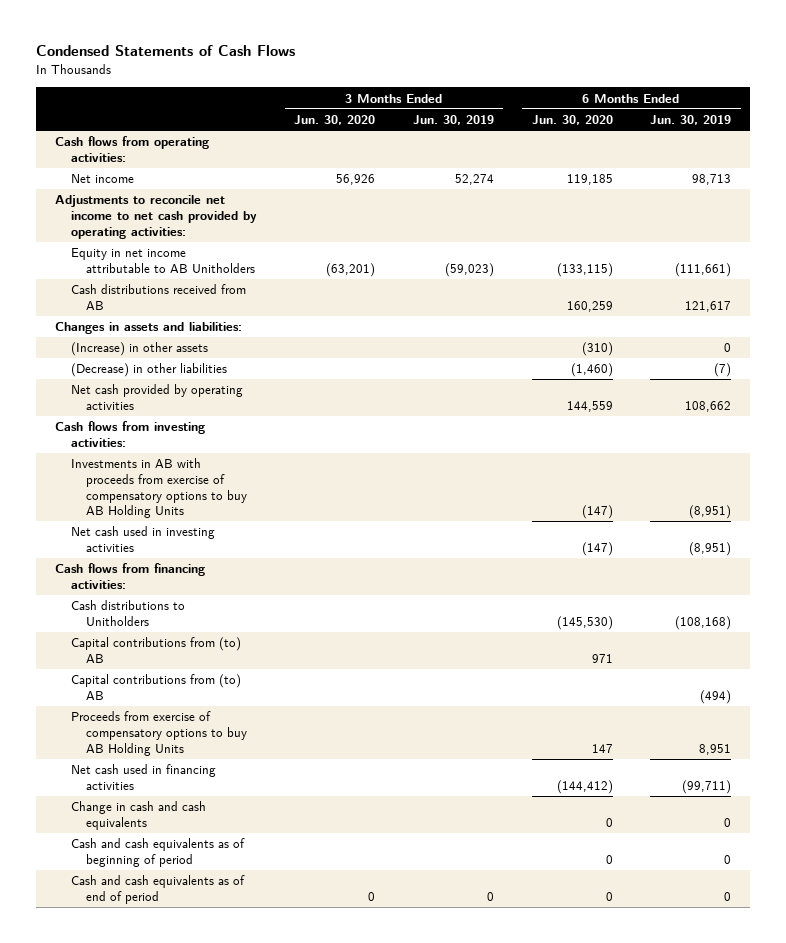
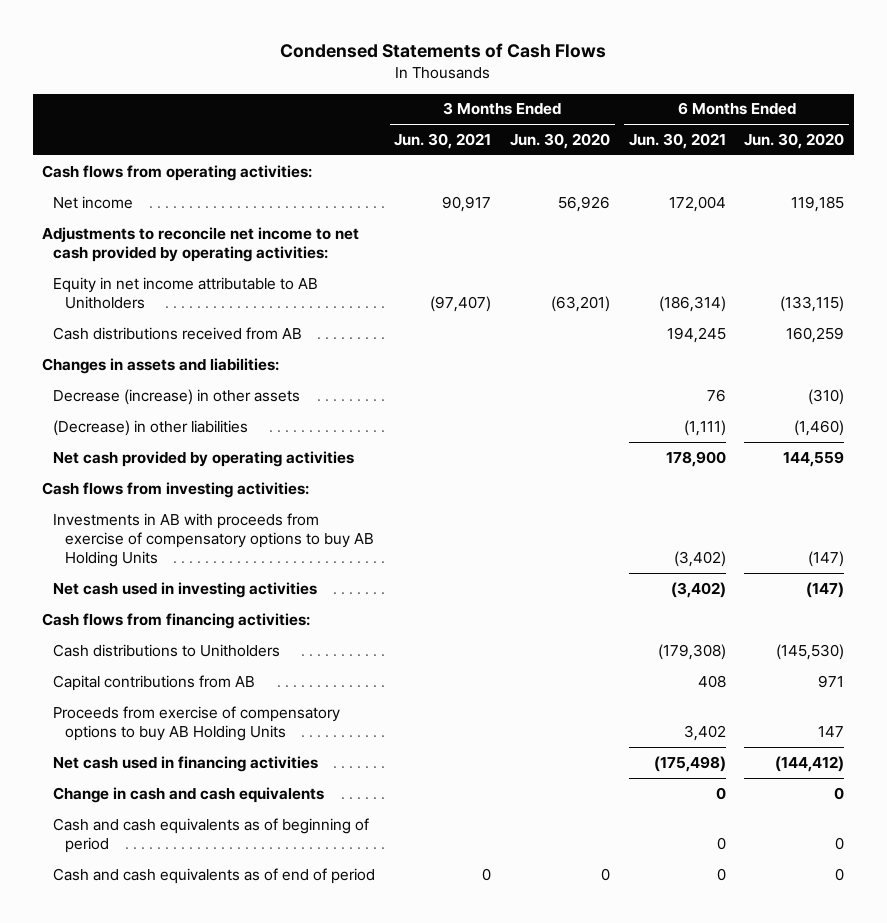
- | 3 Months Ended Jun. 30, 2020 | 3 Months Ended Jun. 30, 2019 | 6 Months Ended Jun. 30, 2020 | 6 Months Ended Jun. 30, 2019
+ | 3 Months Ended Jun. 30, 2021 | 3 Months Ended Jun. 30, 2020 | 6 Months Ended Jun. 30, 2021 | 6 Months Ended Jun. 30, 2020
- (Increase) in other assets | | | (310) | 0
+ Decrease (increase) in other assets | | | 76 | (310)
- Capital contributions from (to) AB | | | 971 |
- Capital contributions from (to) AB | | | | (494)
+ Capital contributions from AB | | | 408 | 971

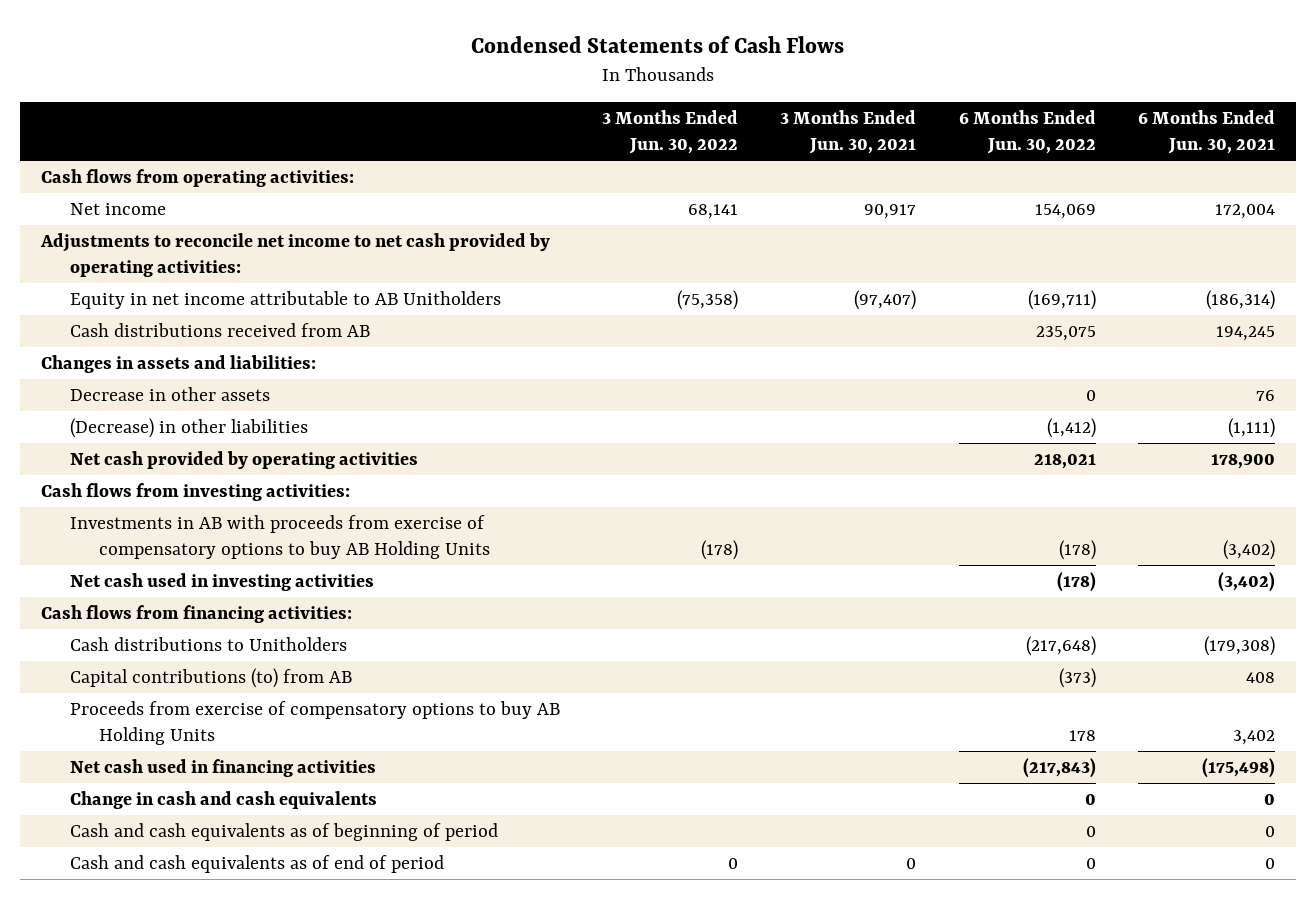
- | 3 Months Ended Jun. 30, 2021 | 3 Months Ended Jun. 30, 2020 | 6 Months Ended Jun. 30, 2021 | 6 Months Ended Jun. 30, 2020
+ | 3 Months Ended Jun. 30, 2022 | 3 Months Ended Jun. 30, 2021 | 6 Months Ended Jun. 30, 2022 | 6 Months Ended Jun. 30, 2021
- Decrease (increase) in other assets | | | 76 | (310)
+ Decrease in other assets | | | 0 | 76
- Capital contributions from AB | | | 408 | 971
+ Capital contributions (to) from AB | | | (373) | 408

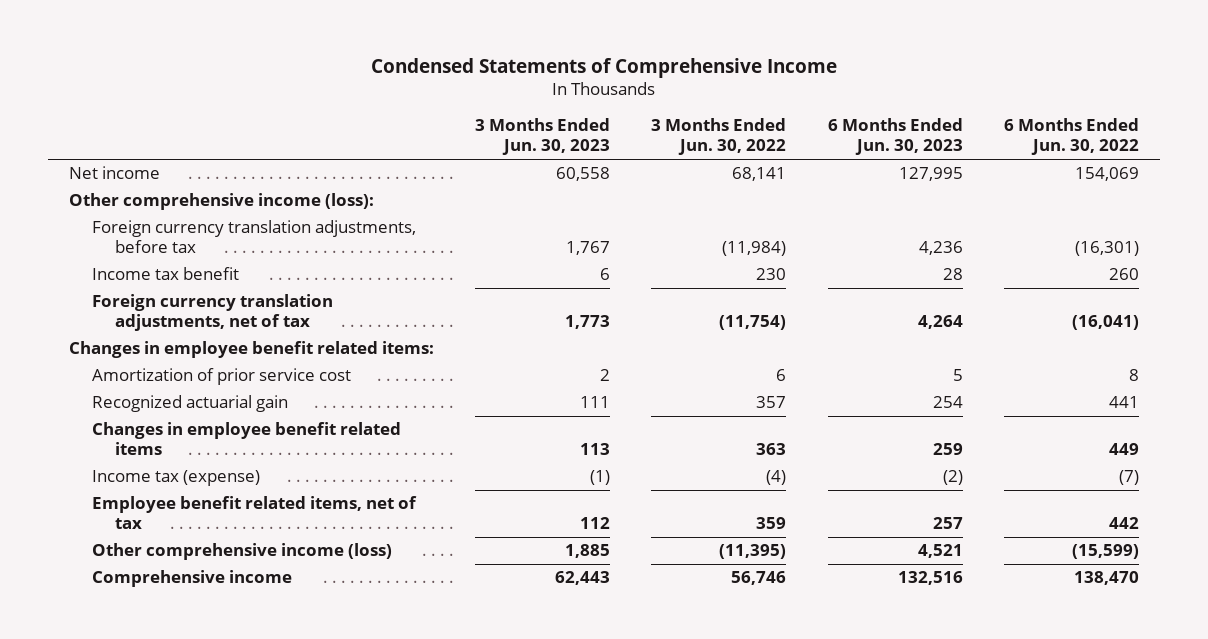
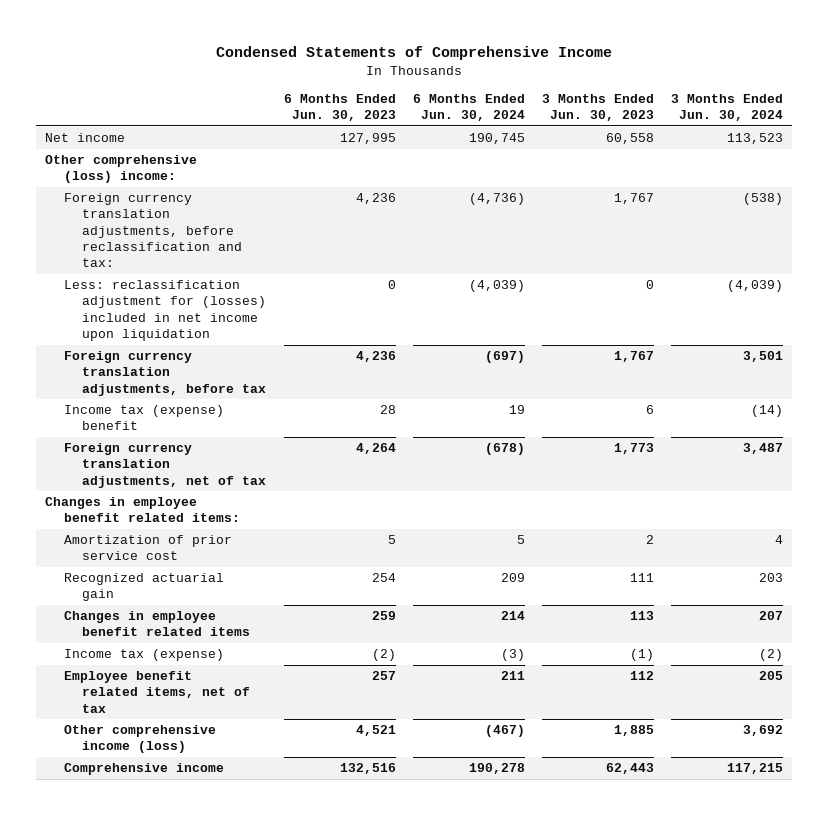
- | 3 Months Ended Jun. 30, 2023 | 3 Months Ended Jun. 30, 2022 | 6 Months Ended Jun. 30, 2023 | 6 Months Ended Jun. 30, 2022
+ | 6 Months Ended Jun. 30, 2023 | 6 Months Ended Jun. 30, 2024 | 3 Months Ended Jun. 30, 2023 | 3 Months Ended Jun. 30, 2024
- Other comprehensive income (loss):
+ Other comprehensive (loss) income:
+ Foreign currency translation adjustments, before reclassification and tax: | 4,236 | (4,736) | 1,767 | (538)
+ Less: reclassification adjustment for (losses) included in net income upon liquidation | 0 | (4,039) | 0 | (4,039)
- Income tax benefit | 6 | 230 | 28 | 260
+ Income tax (expense) benefit | 28 | 19 | 6 | (14)

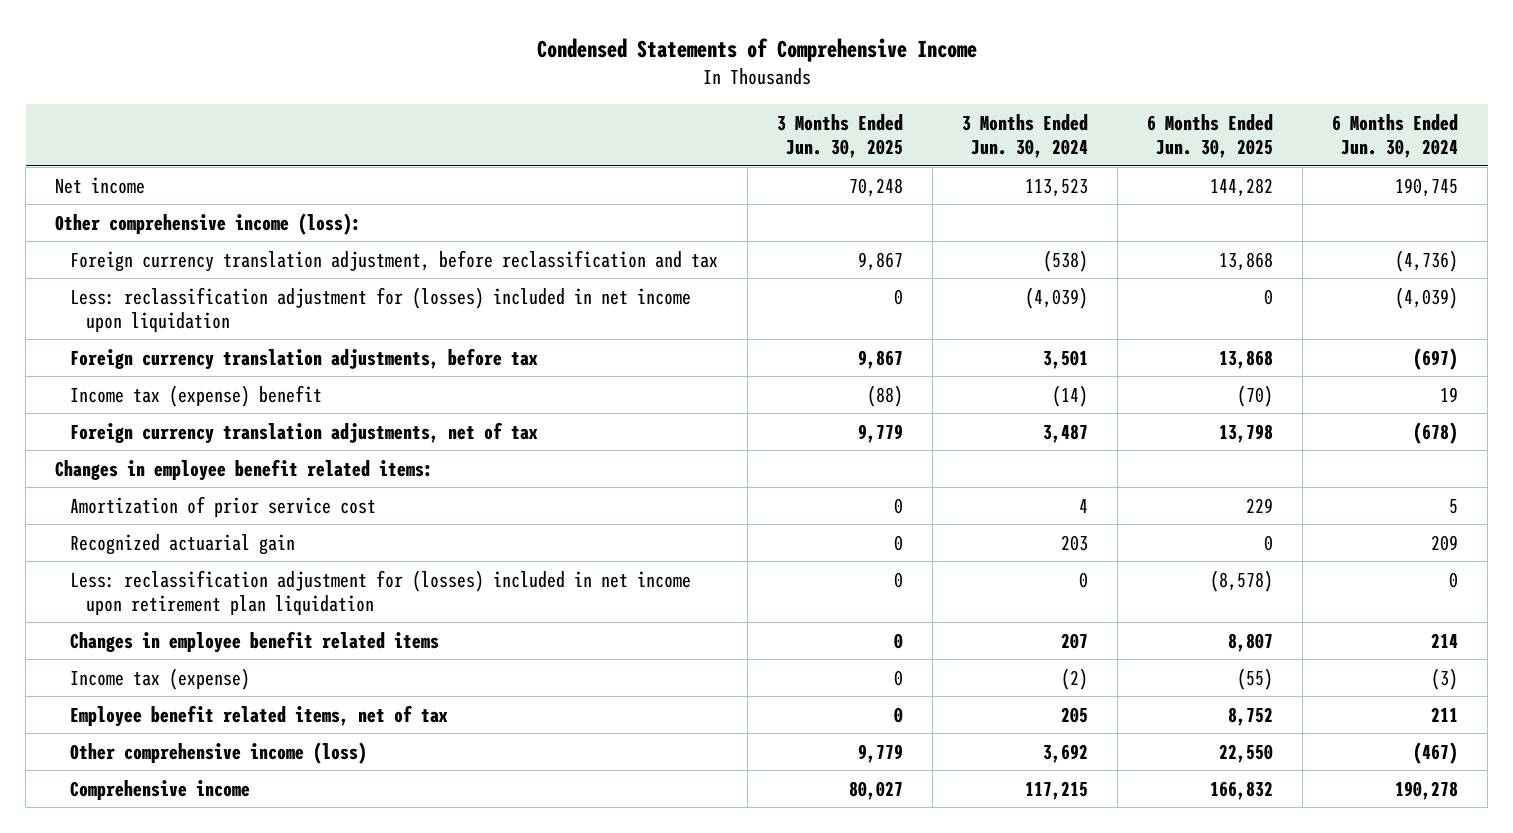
- | 6 Months Ended Jun. 30, 2023 | 6 Months Ended Jun. 30, 2024 | 3 Months Ended Jun. 30, 2023 | 3 Months Ended Jun. 30, 2024
+ | 3 Months Ended Jun. 30, 2025 | 3 Months Ended Jun. 30, 2024 | 6 Months Ended Jun. 30, 2025 | 6 Months Ended Jun. 30, 2024
- Other comprehensive (loss) income:
- Foreign currency translation adjustments, before reclassification and tax: | 4,236 | (4,736) | 1,767 | (538)
+ Other comprehensive income (loss):
+ Foreign currency translation adjustment, before reclassification and tax | 9,867 | (538) | 13,868 | (4,736)
+ Less: reclassification adjustment for (losses) included in net income upon retirement plan liquidation | 0 | 0 | (8,578) | 0

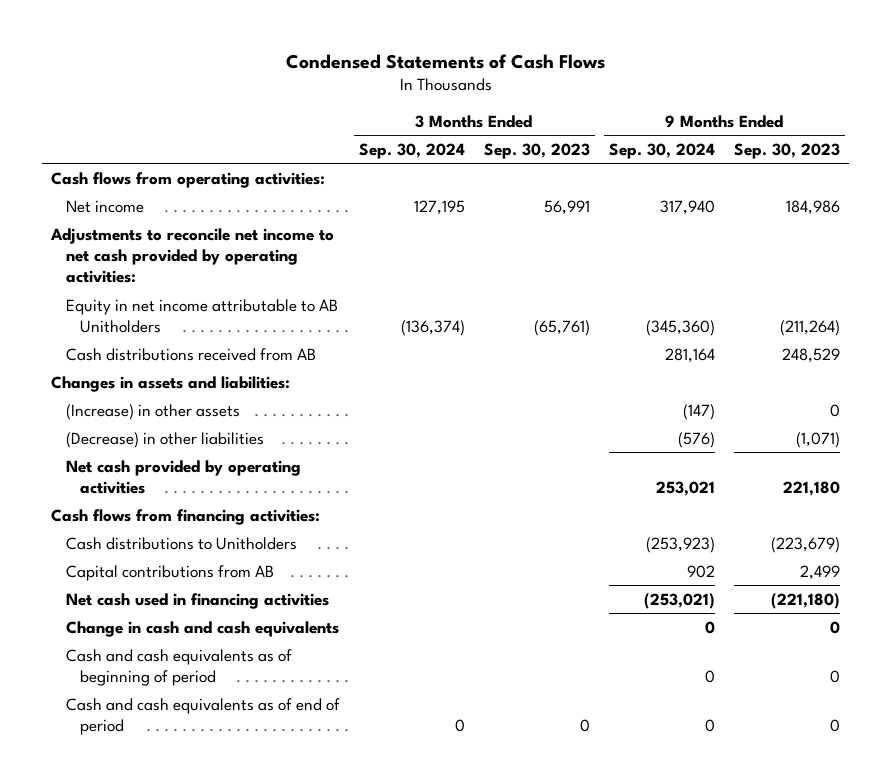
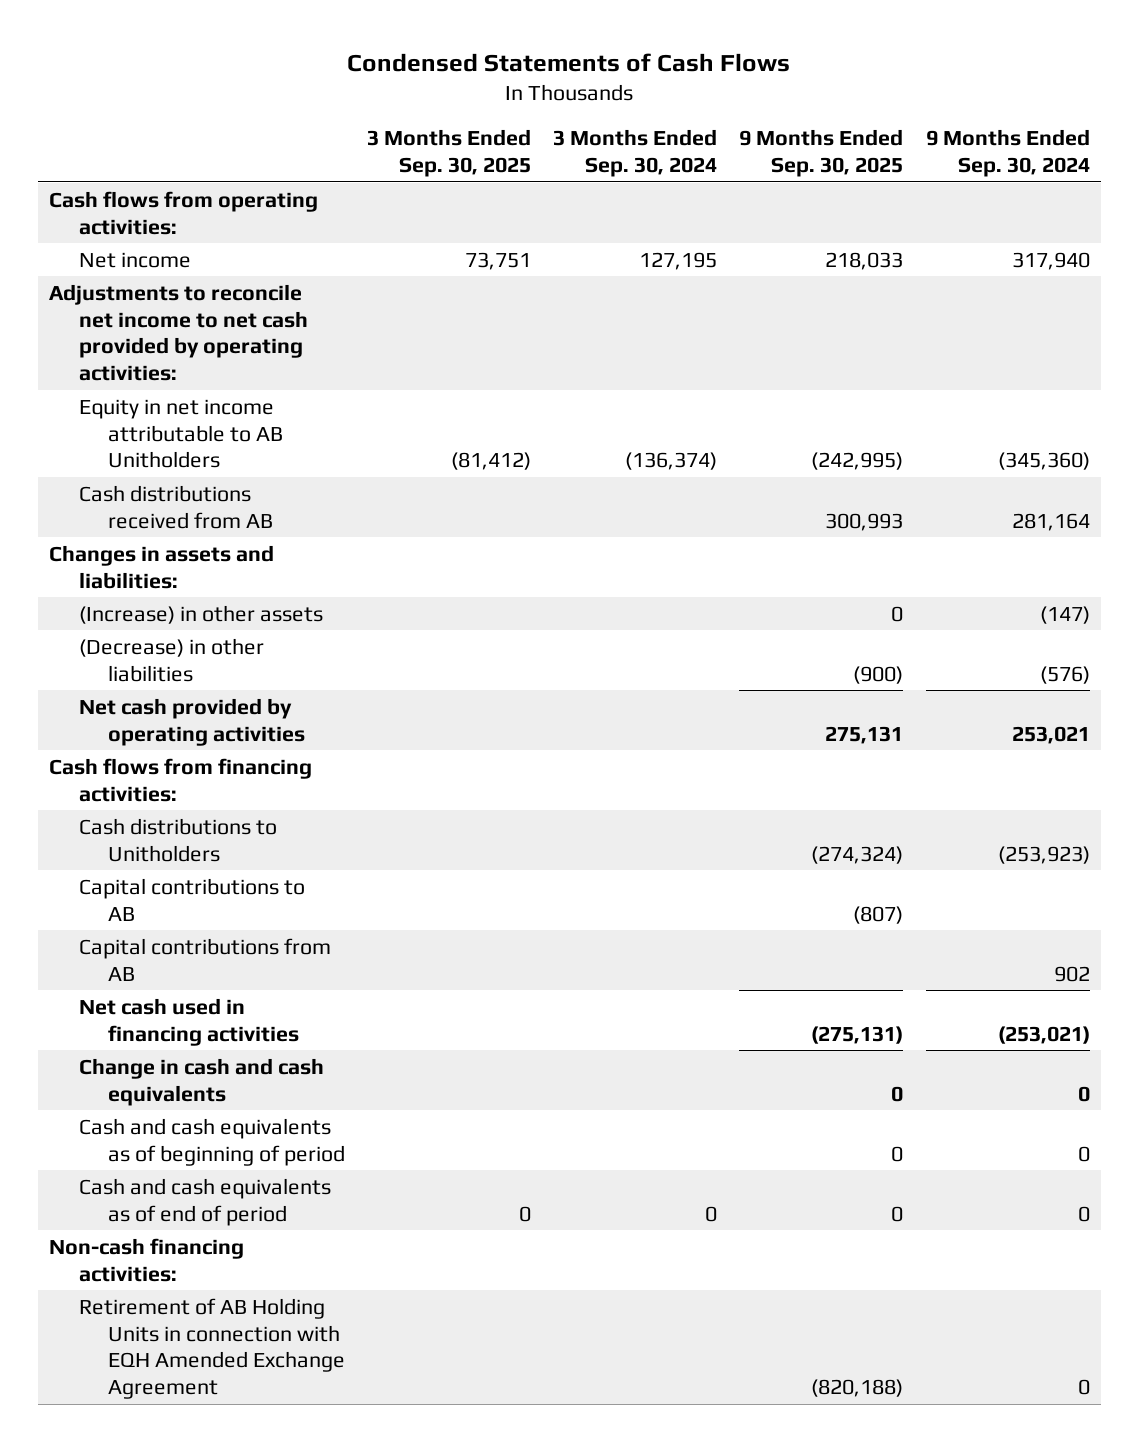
- | 3 Months Ended Sep. 30, 2024 | 3 Months Ended Sep. 30, 2023 | 9 Months Ended Sep. 30, 2024 | 9 Months Ended Sep. 30, 2023
+ | 3 Months Ended Sep. 30, 2025 | 3 Months Ended Sep. 30, 2024 | 9 Months Ended Sep. 30, 2025 | 9 Months Ended Sep. 30, 2024
+ Capital contributions to AB | | | (807) |
+ Non-cash financing activities:
+ Retirement of AB Holding Units in connection with EQH Amended Exchange Agreement | | | (820,188) | 0

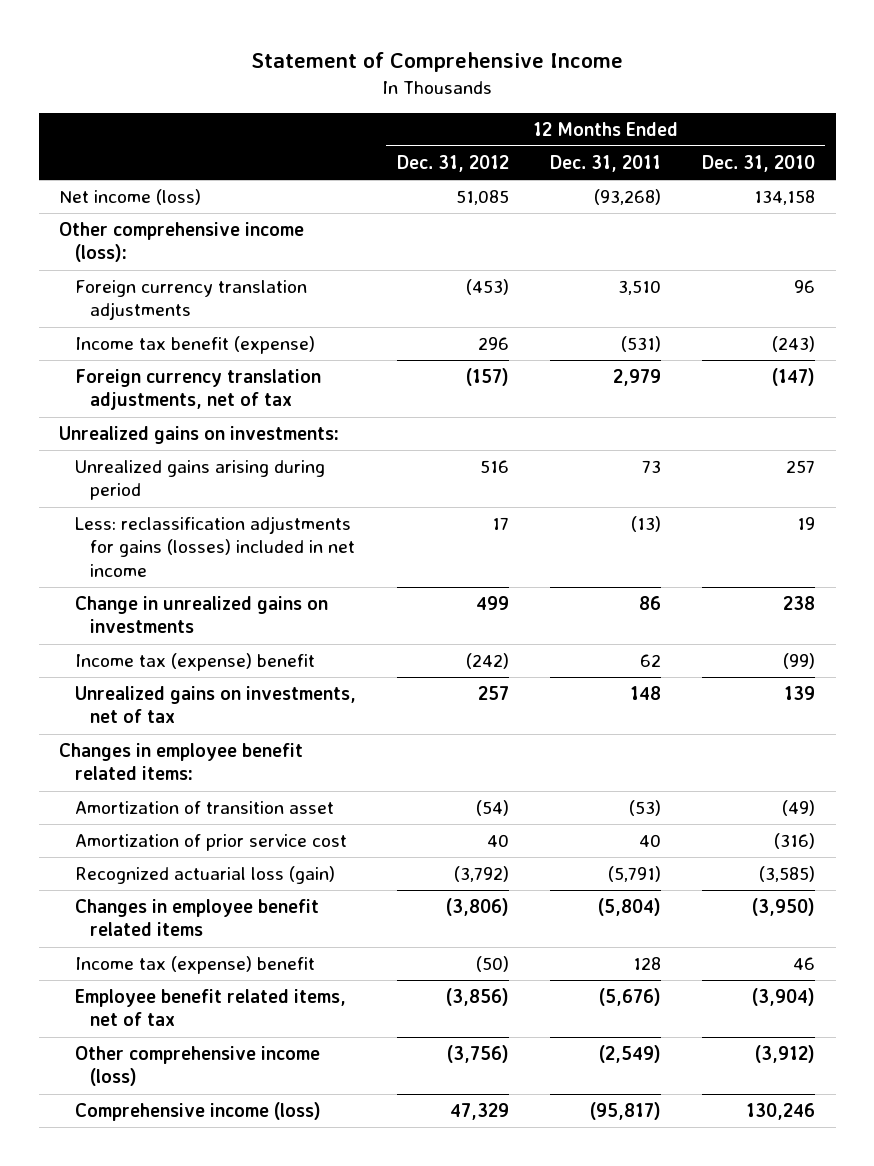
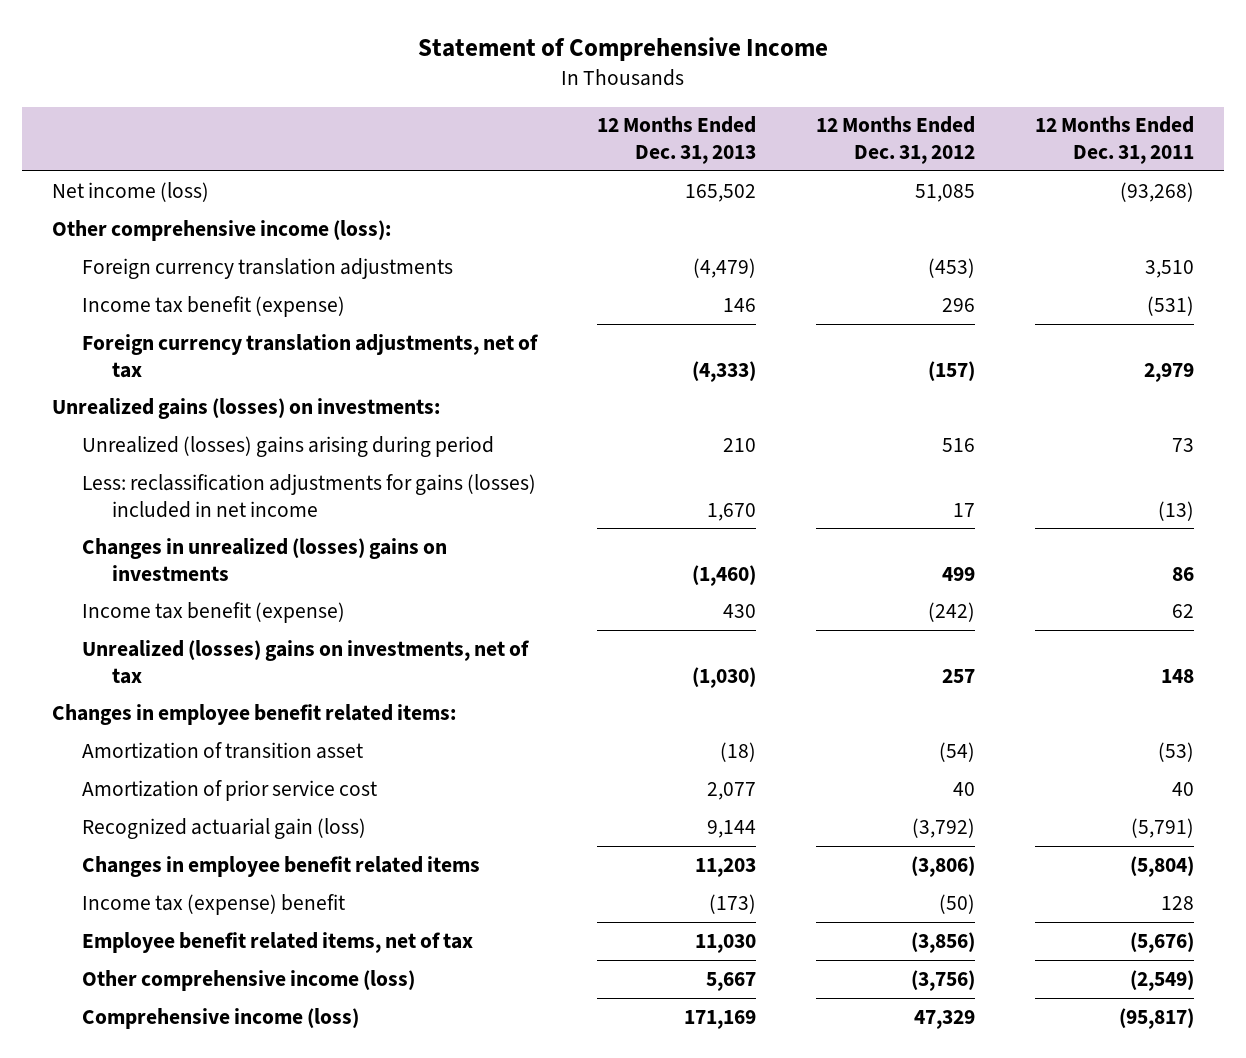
- | 12 Months Ended Dec. 31, 2012 | 12 Months Ended Dec. 31, 2011 | 12 Months Ended Dec. 31, 2010
+ | 12 Months Ended Dec. 31, 2013 | 12 Months Ended Dec. 31, 2012 | 12 Months Ended Dec. 31, 2011
- Unrealized gains on investments:
- Unrealized gains arising during period | 516 | 73 | 257
+ Unrealized gains (losses) on investments:
+ Unrealized (losses) gains arising during period | 210 | 516 | 73
- Change in unrealized gains on investments | 499 | 86 | 238
- Income tax (expense) benefit | (242) | 62 | (99)
- Unrealized gains on investments, net of tax | 257 | 148 | 139
+ Changes in unrealized (losses) gains on investments | (1,460) | 499 | 86
+ Income tax benefit (expense) | 430 | (242) | 62
+ Unrealized (losses) gains on investments, net of tax | (1,030) | 257 | 148
- Recognized actuarial loss (gain) | (3,792) | (5,791) | (3,585)
+ Recognized actuarial gain (loss) | 9,144 | (3,792) | (5,791)

